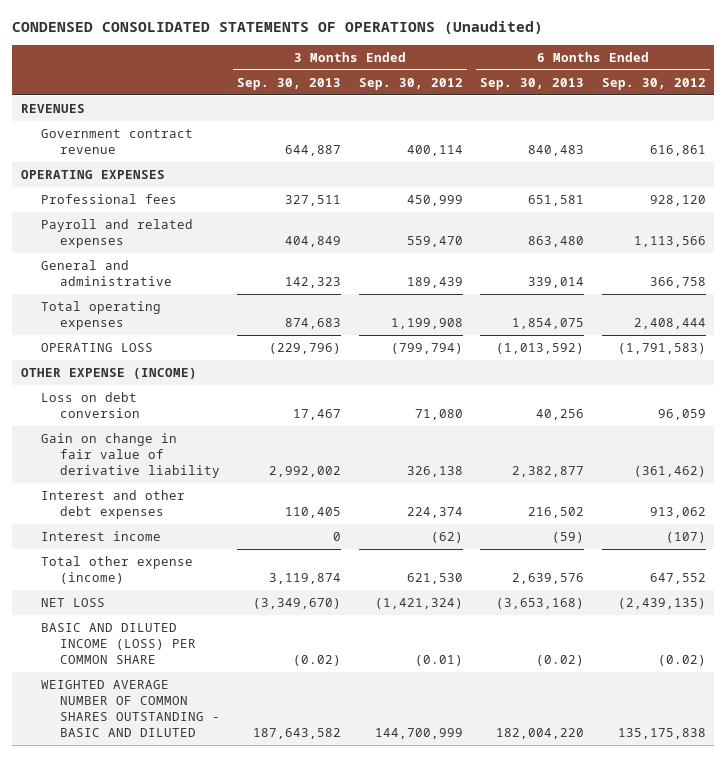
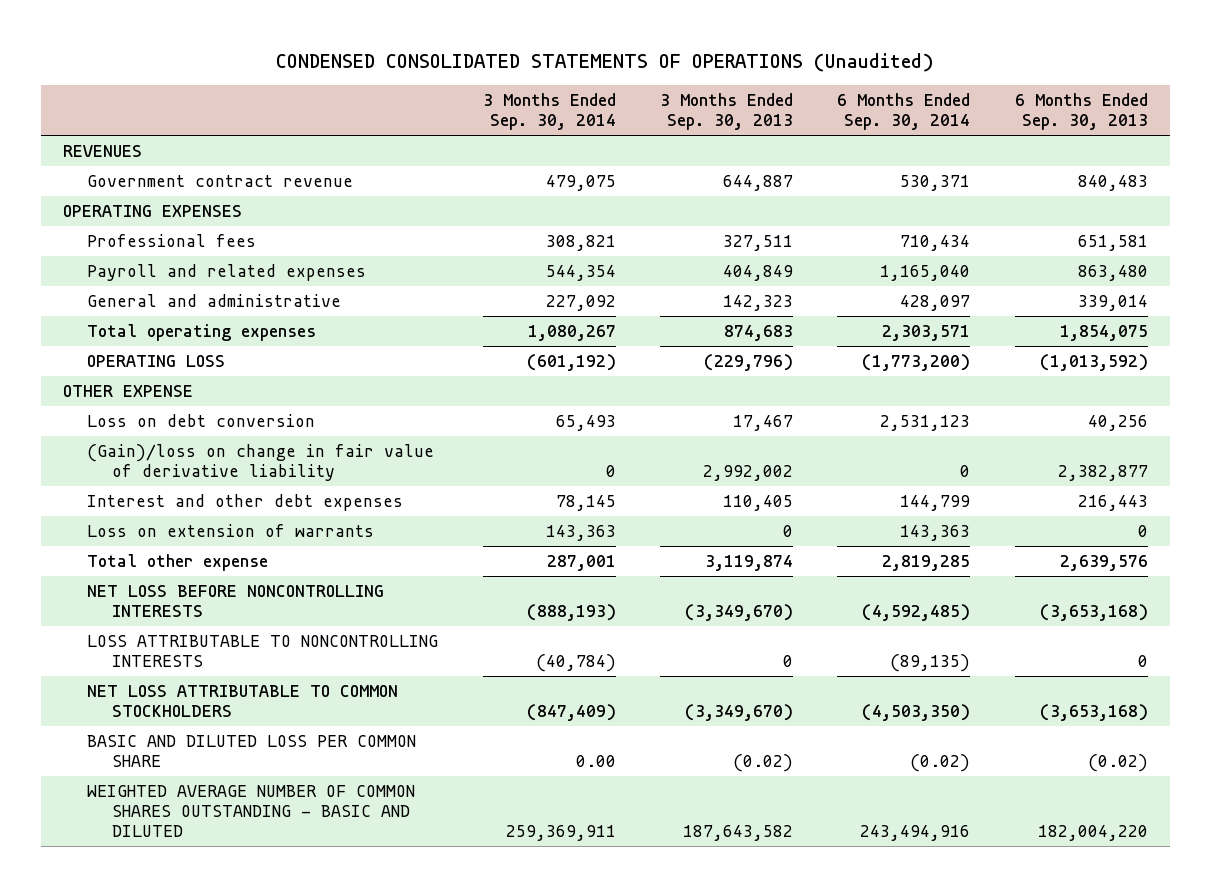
- | 3 Months Ended Sep. 30, 2013 | 3 Months Ended Sep. 30, 2012 | 6 Months Ended Sep. 30, 2013 | 6 Months Ended Sep. 30, 2012
+ | 3 Months Ended Sep. 30, 2014 | 3 Months Ended Sep. 30, 2013 | 6 Months Ended Sep. 30, 2014 | 6 Months Ended Sep. 30, 2013
- OTHER EXPENSE (INCOME)
+ OTHER EXPENSE
- Gain on change in fair value of derivative liability | 2,992,002 | 326,138 | 2,382,877 | (361,462)
- Interest and other debt expenses | 110,405 | 224,374 | 216,502 | 913,062
- Interest income | 0 | (62) | (59) | (107)
- Total other expense (income) | 3,119,874 | 621,530 | 2,639,576 | 647,552
- NET LOSS | (3,349,670) | (1,421,324) | (3,653,168) | (2,439,135)
- BASIC AND DILUTED INCOME (LOSS) PER COMMON SHARE | (0.02) | (0.01) | (0.02) | (0.02)
+ (Gain)/loss on change in fair value of derivative liability | 0 | 2,992,002 | 0 | 2,382,877
+ Interest and other debt expenses | 78,145 | 110,405 | 144,799 | 216,443
+ Loss on extension of warrants | 143,363 | 0 | 143,363 | 0
+ Total other expense | 287,001 | 3,119,874 | 2,819,285 | 2,639,576
+ NET LOSS BEFORE NONCONTROLLING INTERESTS | (888,193) | (3,349,670) | (4,592,485) | (3,653,168)
+ LOSS ATTRIBUTABLE TO NONCONTROLLING INTERESTS | (40,784) | 0 | (89,135) | 0
+ NET LOSS ATTRIBUTABLE TO COMMON STOCKHOLDERS | (847,409) | (3,349,670) | (4,503,350) | (3,653,168)
+ BASIC AND DILUTED LOSS PER COMMON SHARE | 0.00 | (0.02) | (0.02) | (0.02)

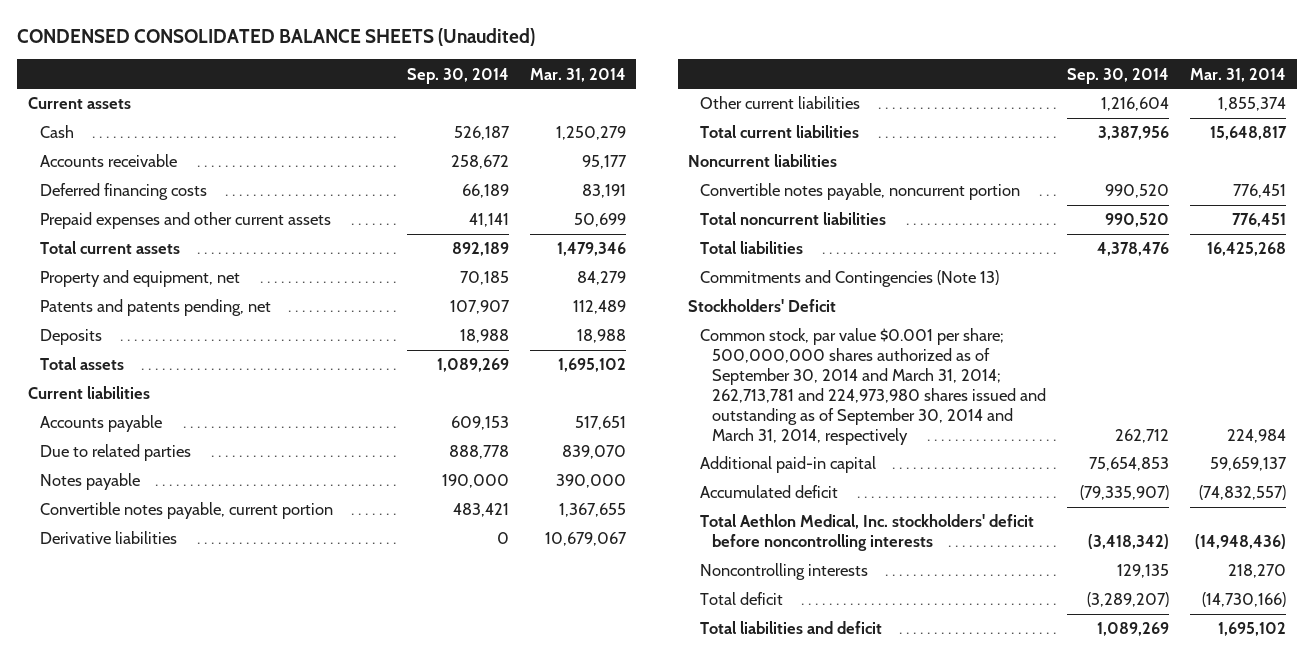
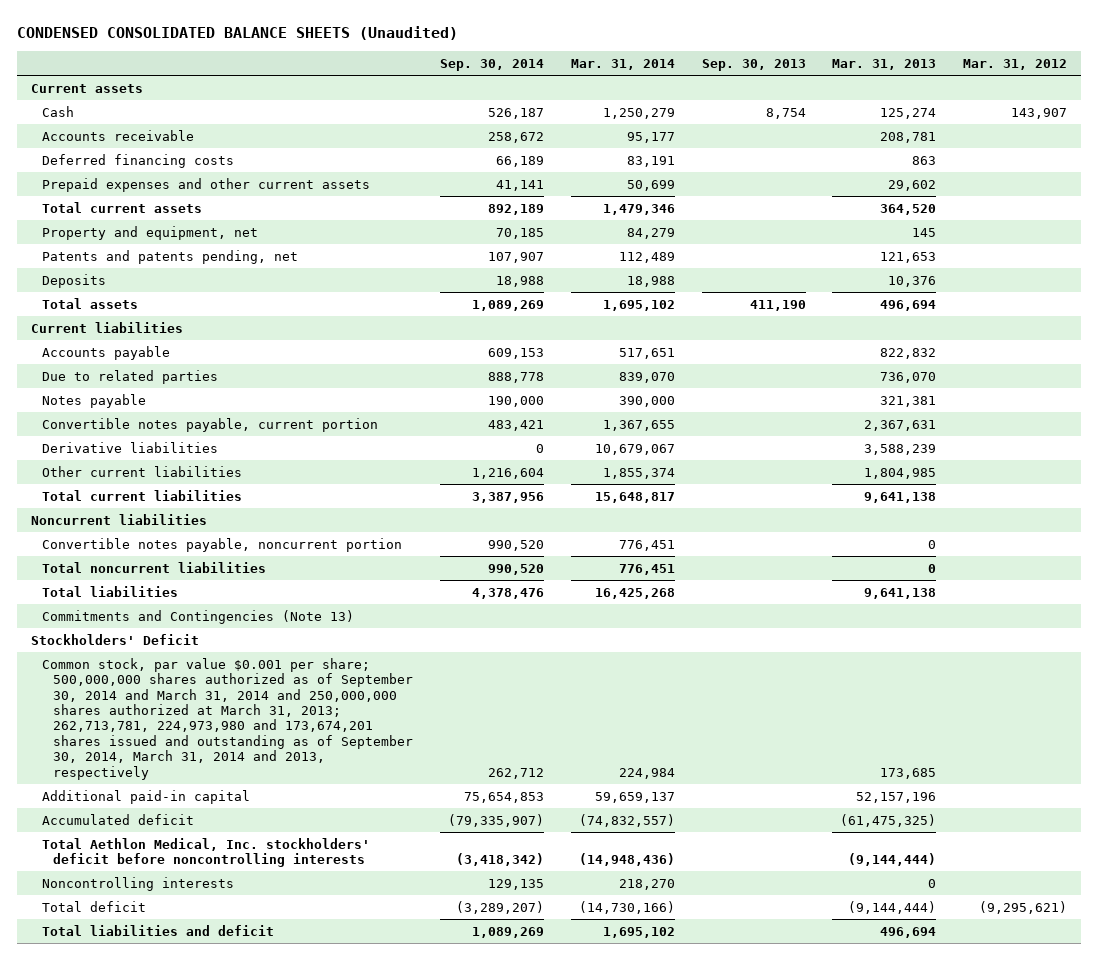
- | Sep. 30, 2014 | Mar. 31, 2014
+ | Sep. 30, 2014 | Mar. 31, 2014 | Sep. 30, 2013 | Mar. 31, 2013 | Mar. 31, 2012
- Common stock, par value $0.001 per share; 500,000,000 shares authorized as of September 30, 2014 and March 31, 2014; 262,713,781 and 224,973,980 shares issued and outstanding as of September 30, 2014 and March 31, 2014, respectively | 262,712 | 224,984
+ Common stock, par value $0.001 per share; 500,000,000 shares authorized as of September 30, 2014 and March 31, 2014 and 250,000,000 shares authorized at March 31, 2013; 262,713,781, 224,973,980 and 173,674,201 shares issued and outstanding as of September 30, 2014, March 31, 2014 and 2013, respectively | 262,712 | 224,984 | | 173,685 |

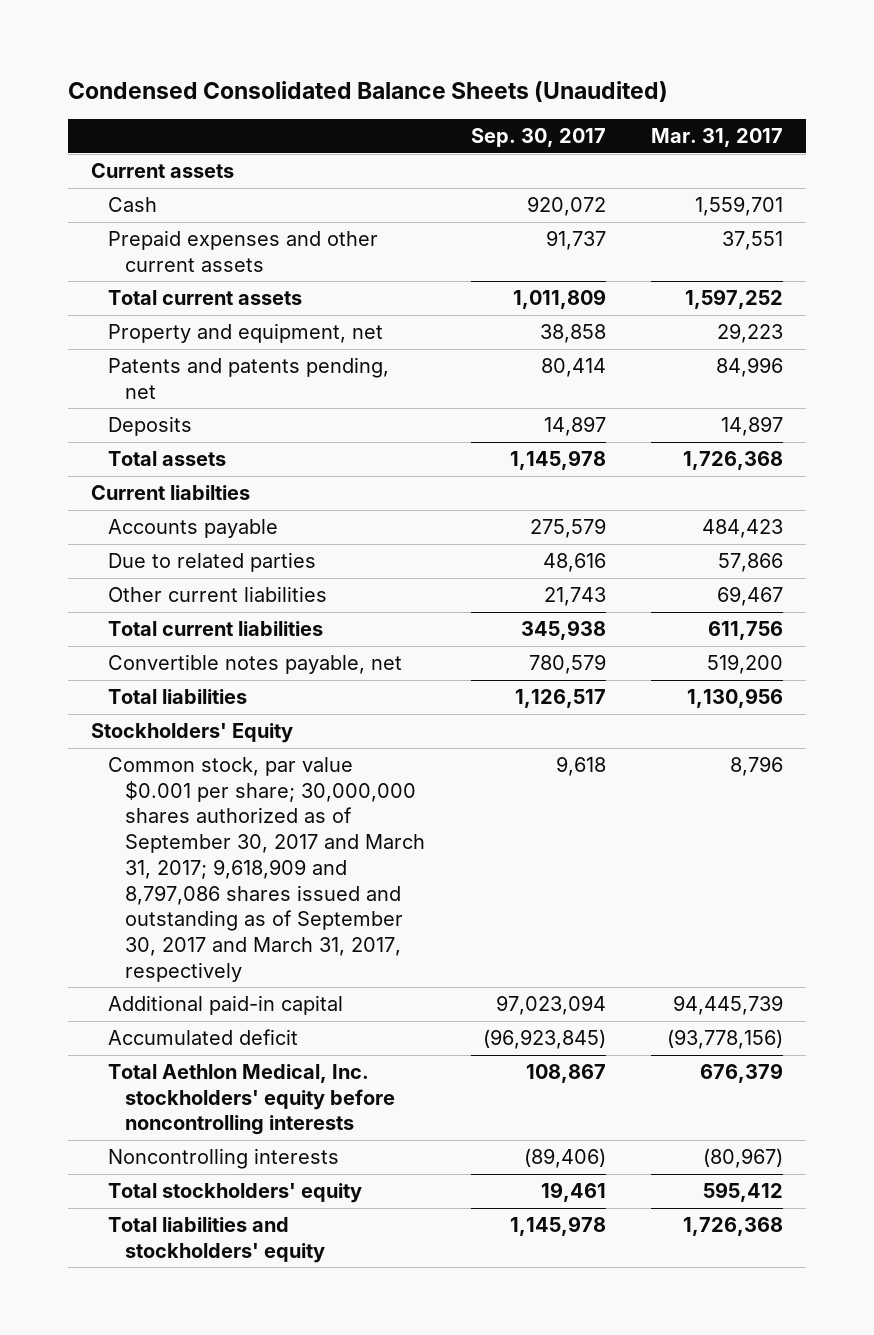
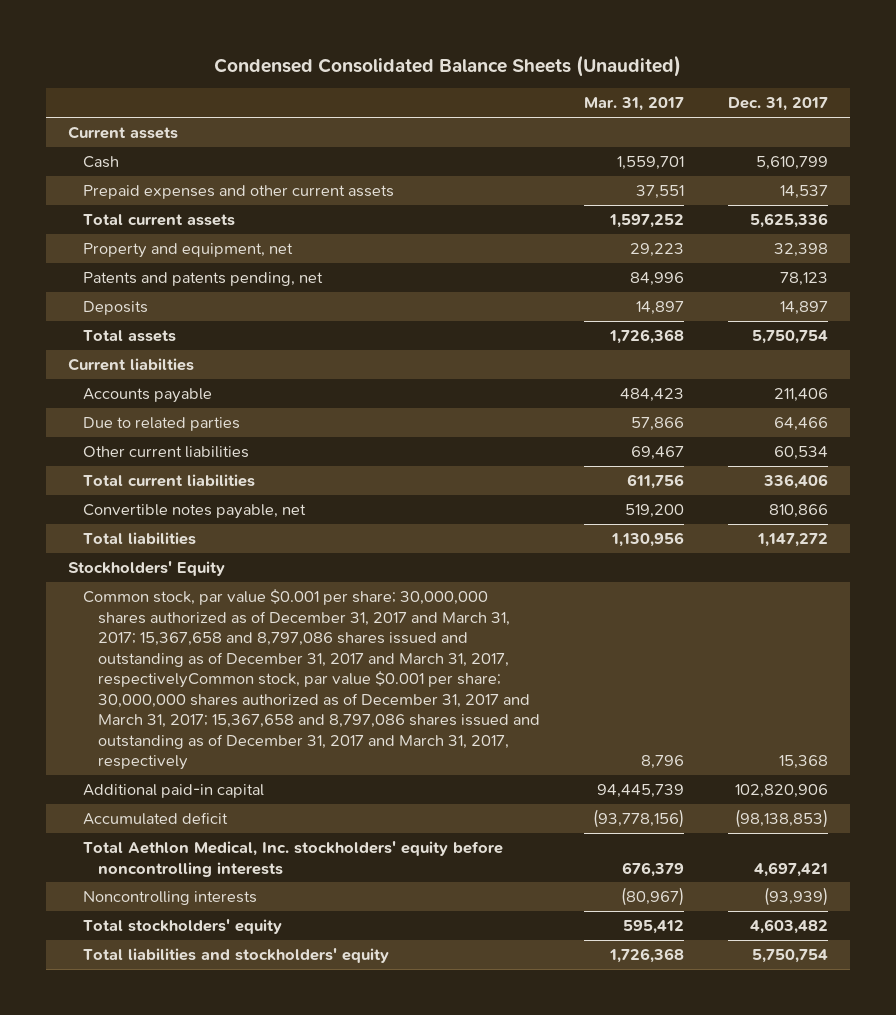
- | Sep. 30, 2017 | Mar. 31, 2017
+ | Mar. 31, 2017 | Dec. 31, 2017
- Common stock, par value $0.001 per share; 30,000,000 shares authorized as of September 30, 2017 and March 31, 2017; 9,618,909 and 8,797,086 shares issued and outstanding as of September 30, 2017 and March 31, 2017, respectively | 9,618 | 8,796
+ Common stock, par value $0.001 per share; 30,000,000 shares authorized as of December 31, 2017 and March 31, 2017; 15,367,658 and 8,797,086 shares issued and outstanding as of December 31, 2017 and March 31, 2017, respectivelyCommon stock, par value $0.001 per share; 30,000,000 shares authorized as of December 31, 2017 and March 31, 2017; 15,367,658 and 8,797,086 shares issued and outstanding as of December 31, 2017 and March 31, 2017, respectively | 8,796 | 15,368

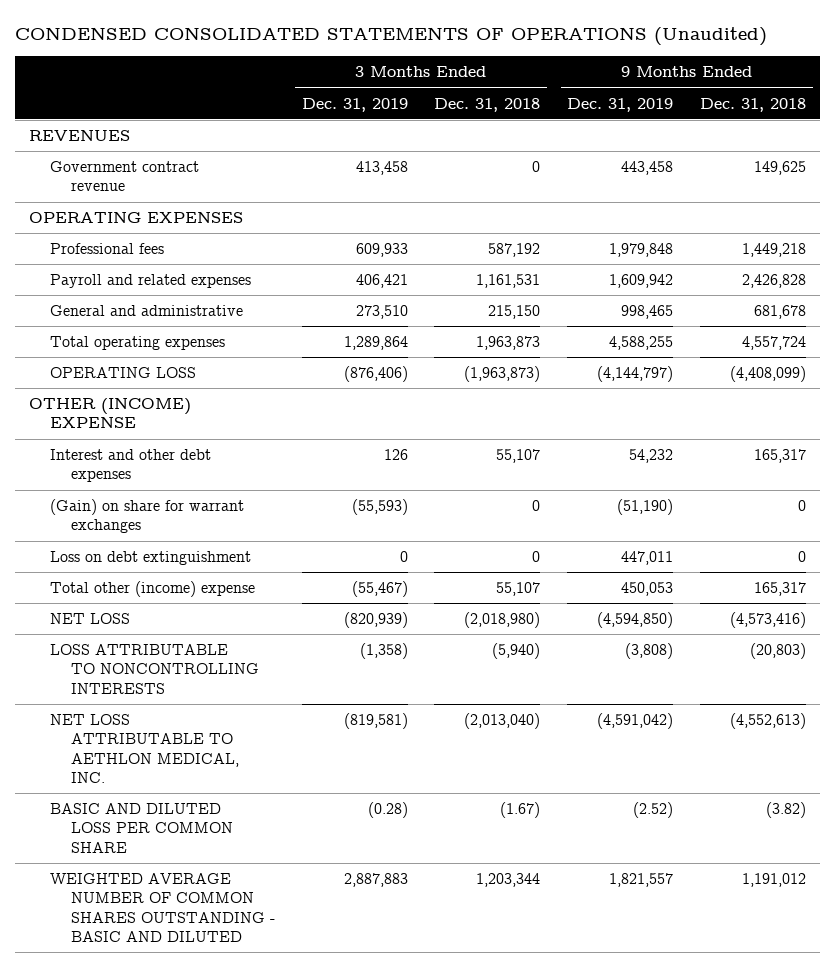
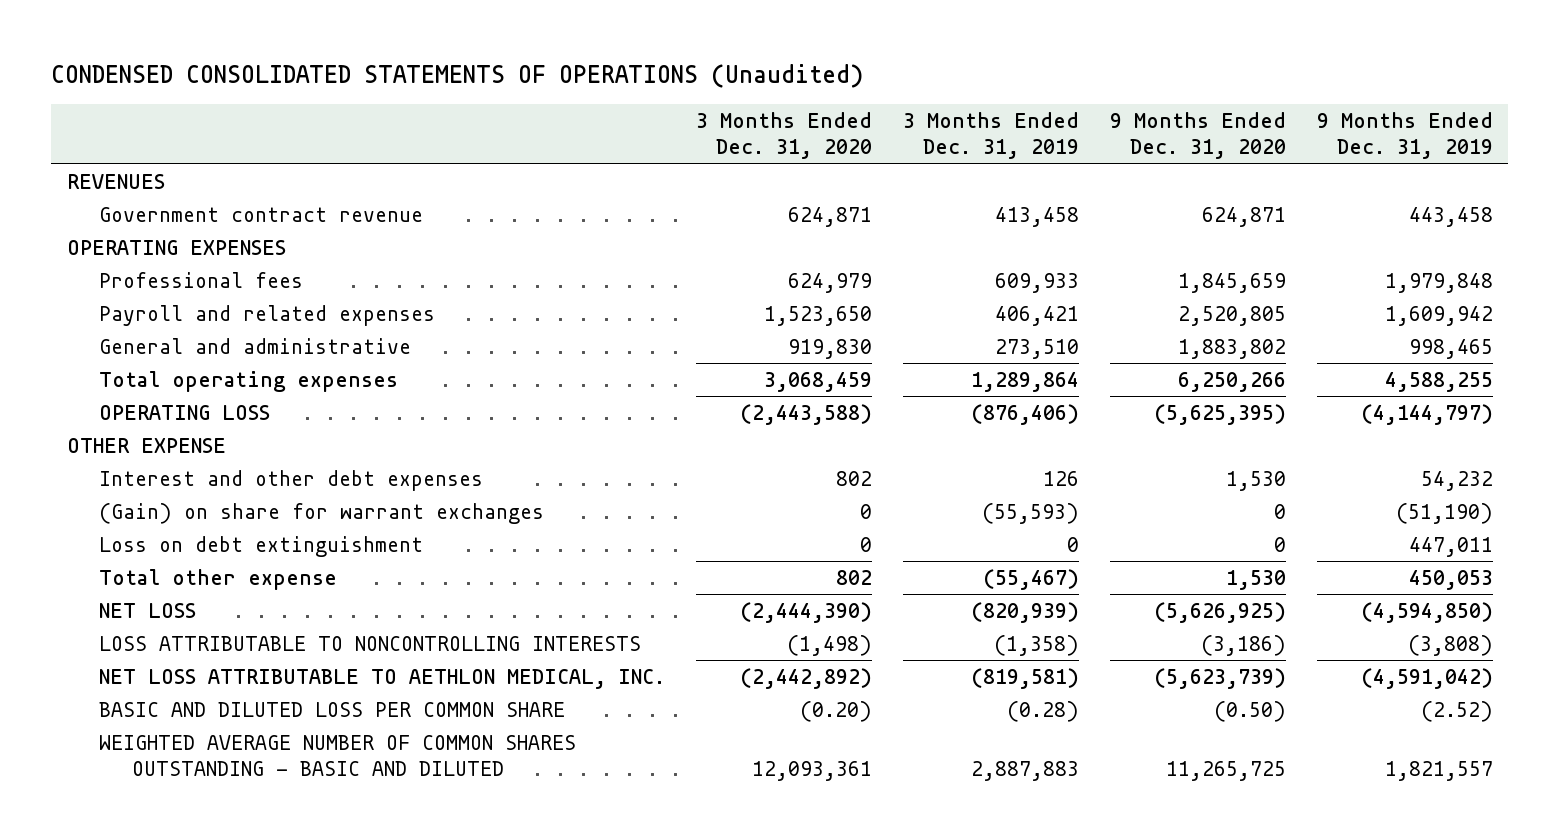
- | 3 Months Ended Dec. 31, 2019 | 3 Months Ended Dec. 31, 2018 | 9 Months Ended Dec. 31, 2019 | 9 Months Ended Dec. 31, 2018
+ | 3 Months Ended Dec. 31, 2020 | 3 Months Ended Dec. 31, 2019 | 9 Months Ended Dec. 31, 2020 | 9 Months Ended Dec. 31, 2019
- OTHER (INCOME) EXPENSE
+ OTHER EXPENSE
- Total other (income) expense | (55,467) | 55,107 | 450,053 | 165,317
+ Total other expense | 802 | (55,467) | 1,530 | 450,053

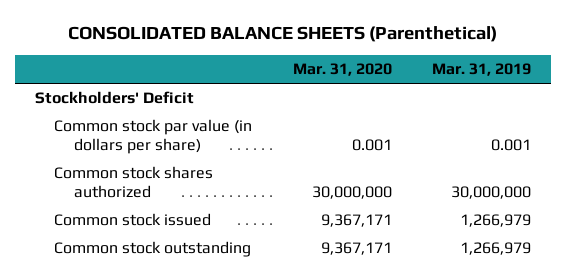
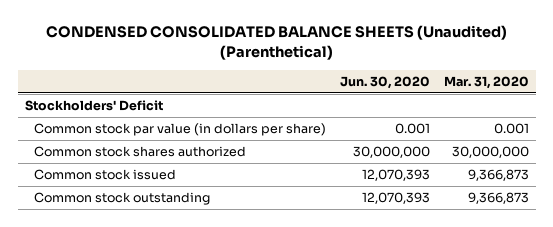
- CONSOLIDATED BALANCE SHEETS (Parenthetical)
+ CONDENSED CONSOLIDATED BALANCE SHEETS (Unaudited) (Parenthetical)
- | Mar. 31, 2020 | Mar. 31, 2019
+ | Jun. 30, 2020 | Mar. 31, 2020
- Common stock issued | 9,367,171 | 1,266,979
- Common stock outstanding | 9,367,171 | 1,266,979
+ Common stock issued | 12,070,393 | 9,366,873
+ Common stock outstanding | 12,070,393 | 9,366,873

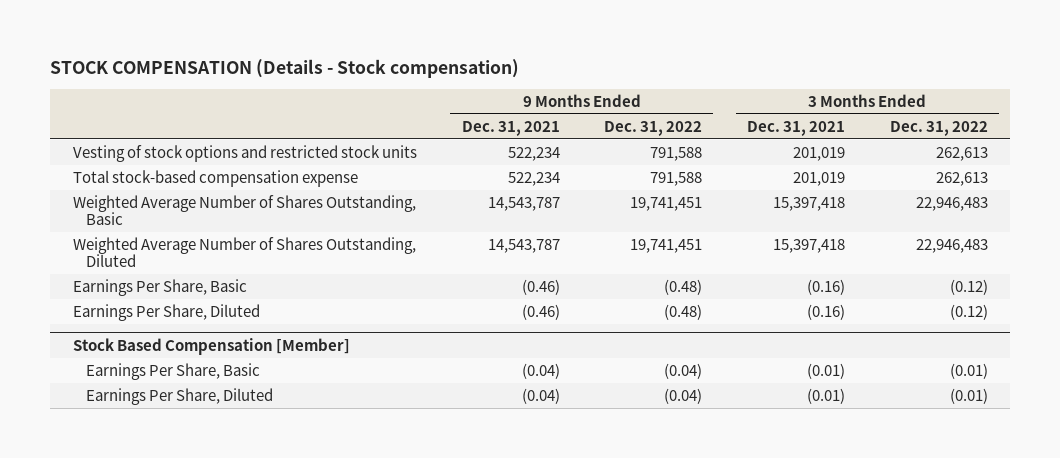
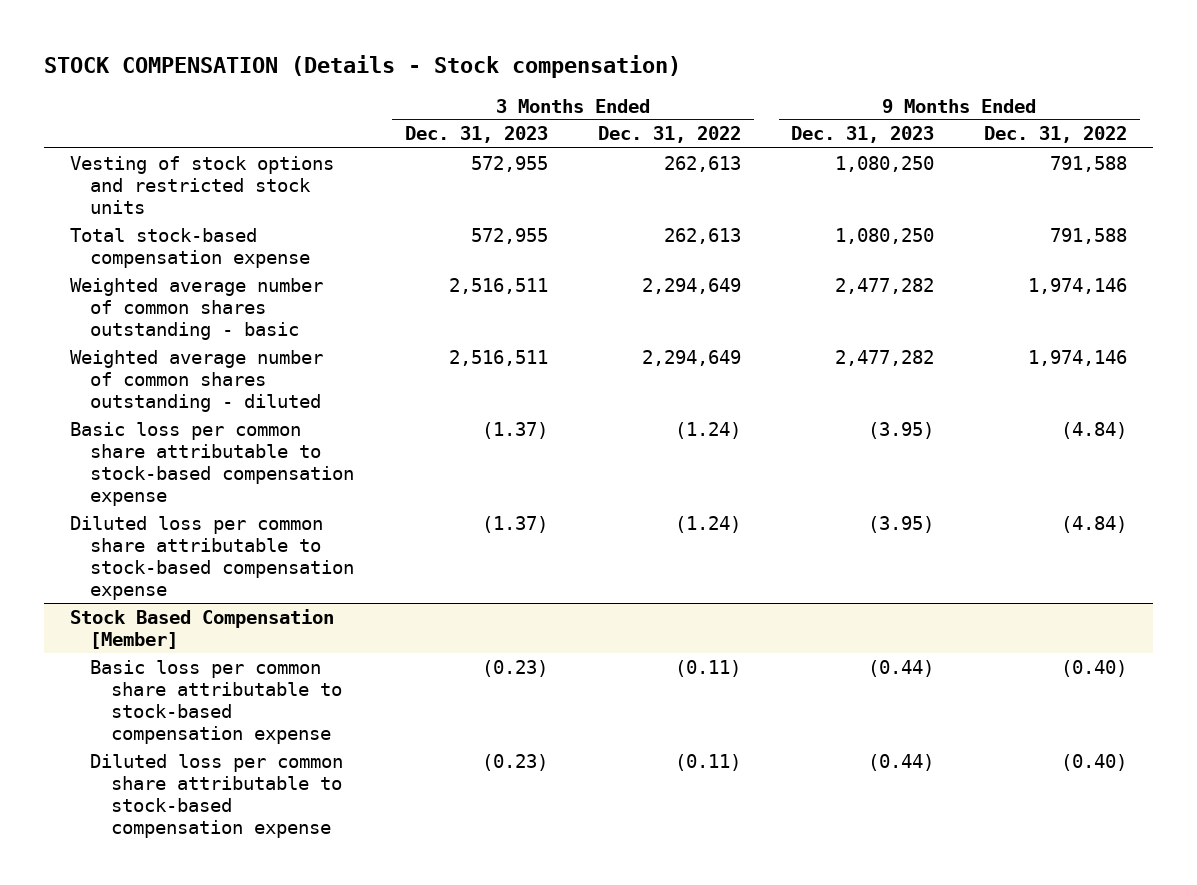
- | 9 Months Ended Dec. 31, 2021 | 9 Months Ended Dec. 31, 2022 | 3 Months Ended Dec. 31, 2021 | 3 Months Ended Dec. 31, 2022
+ | 3 Months Ended Dec. 31, 2023 | 3 Months Ended Dec. 31, 2022 | 9 Months Ended Dec. 31, 2023 | 9 Months Ended Dec. 31, 2022
- Weighted Average Number of Shares Outstanding, Basic | 14,543,787 | 19,741,451 | 15,397,418 | 22,946,483
- Weighted Average Number of Shares Outstanding, Diluted | 14,543,787 | 19,741,451 | 15,397,418 | 22,946,483
- Earnings Per Share, Basic | (0.46) | (0.48) | (0.16) | (0.12)
- Earnings Per Share, Diluted | (0.46) | (0.48) | (0.16) | (0.12)
+ Weighted average number of common shares outstanding - basic | 2,516,511 | 2,294,649 | 2,477,282 | 1,974,146
+ Weighted average number of common shares outstanding - diluted | 2,516,511 | 2,294,649 | 2,477,282 | 1,974,146
+ Basic loss per common share attributable to stock-based compensation expense | (1.37) | (1.24) | (3.95) | (4.84)
+ Diluted loss per common share attributable to stock-based compensation expense | (1.37) | (1.24) | (3.95) | (4.84)
@ Stock Based Compensation [Member]
- Earnings Per Share, Basic | (0.04) | (0.04) | (0.01) | (0.01)
- Earnings Per Share, Diluted | (0.04) | (0.04) | (0.01) | (0.01)
+ Basic loss per common share attributable to stock-based compensation expense | (0.23) | (0.11) | (0.44) | (0.40)
+ Diluted loss per common share attributable to stock-based compensation expense | (0.23) | (0.11) | (0.44) | (0.40)

